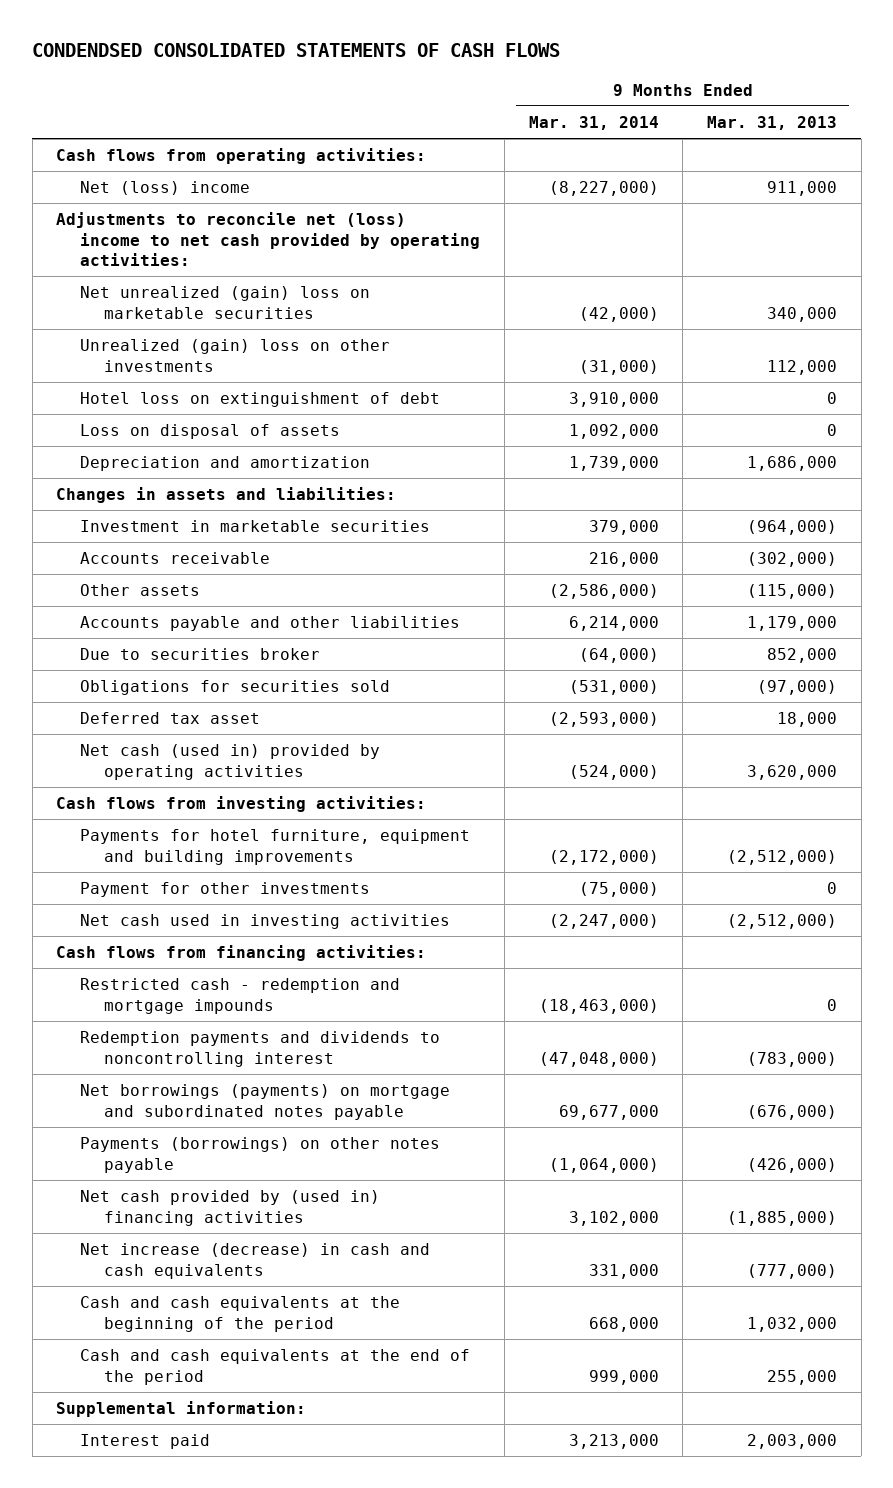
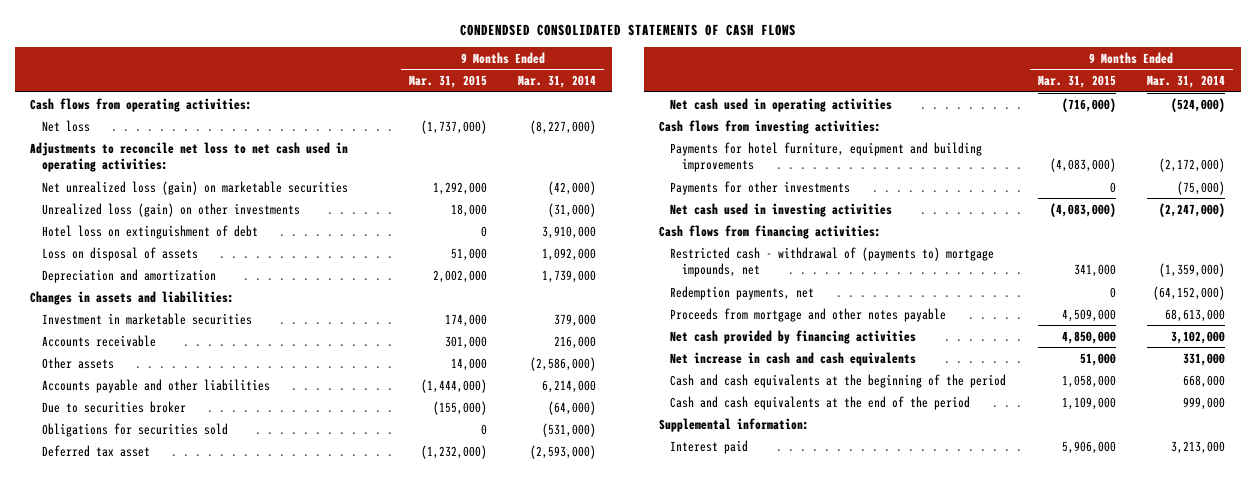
- | 9 Months Ended Mar. 31, 2014 | 9 Months Ended Mar. 31, 2013
+ | 9 Months Ended Mar. 31, 2015 | 9 Months Ended Mar. 31, 2014
- Net (loss) income | (8,227,000) | 911,000
- Adjustments to reconcile net (loss) income to net cash provided by operating activities:
- Net unrealized (gain) loss on marketable securities | (42,000) | 340,000
- Unrealized (gain) loss on other investments | (31,000) | 112,000
+ Net loss | (1,737,000) | (8,227,000)
+ Adjustments to reconcile net loss to net cash used in operating activities:
+ Net unrealized loss (gain) on marketable securities | 1,292,000 | (42,000)
+ Unrealized loss (gain) on other investments | 18,000 | (31,000)
- Net cash (used in) provided by operating activities | (524,000) | 3,620,000
+ Net cash used in operating activities | (716,000) | (524,000)
- Payment for other investments | (75,000) | 0
+ Payments for other investments | 0 | (75,000)
- Restricted cash - redemption and mortgage impounds | (18,463,000) | 0
- Redemption payments and dividends to noncontrolling interest | (47,048,000) | (783,000)
- Net borrowings (payments) on mortgage and subordinated notes payable | 69,677,000 | (676,000)
- Payments (borrowings) on other notes payable | (1,064,000) | (426,000)
- Net cash provided by (used in) financing activities | 3,102,000 | (1,885,000)
- Net increase (decrease) in cash and cash equivalents | 331,000 | (777,000)
+ Restricted cash - withdrawal of (payments to) mortgage impounds, net | 341,000 | (1,359,000)
+ Redemption payments, net | 0 | (64,152,000)
+ Proceeds from mortgage and other notes payable | 4,509,000 | 68,613,000
+ Net cash provided by financing activities | 4,850,000 | 3,102,000
+ Net increase in cash and cash equivalents | 51,000 | 331,000

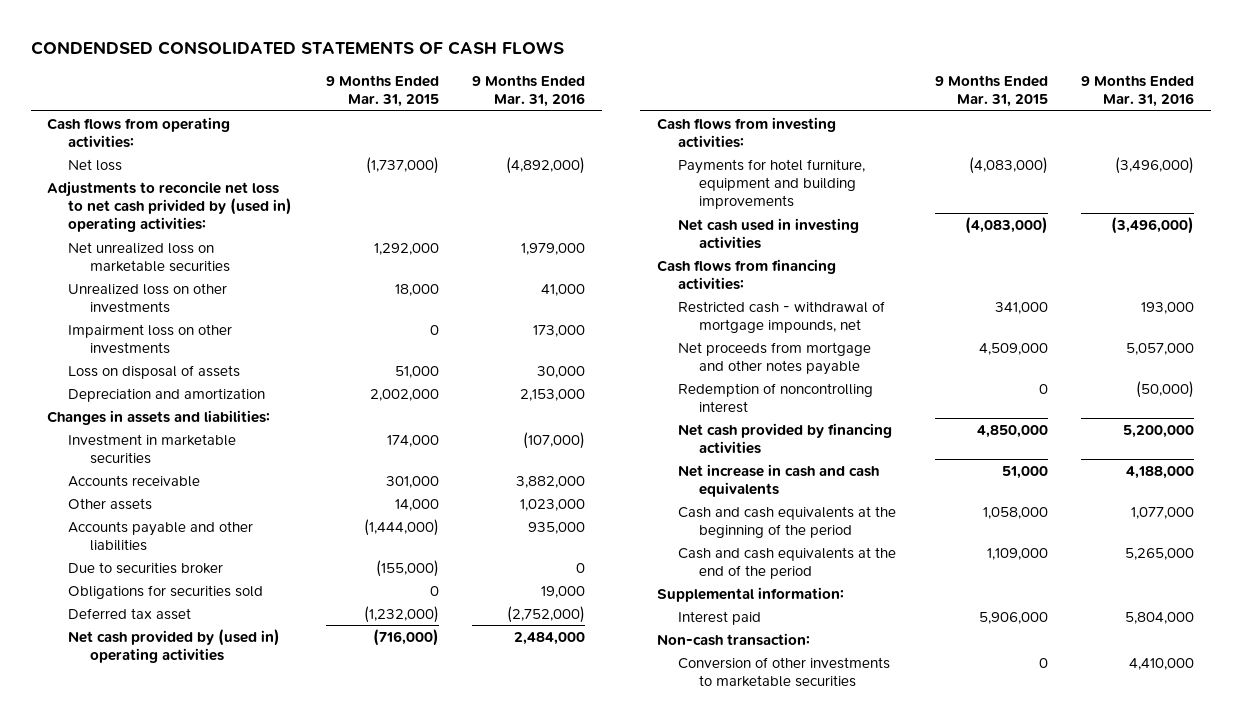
- | 9 Months Ended Mar. 31, 2015 | 9 Months Ended Mar. 31, 2014
+ | 9 Months Ended Mar. 31, 2015 | 9 Months Ended Mar. 31, 2016
- Adjustments to reconcile net loss to net cash used in operating activities:
- Net unrealized loss (gain) on marketable securities | 1,292,000 | (42,000)
- Unrealized loss (gain) on other investments | 18,000 | (31,000)
- Hotel loss on extinguishment of debt | 0 | 3,910,000
+ Adjustments to reconcile net loss to net cash privided by (used in) operating activities:
+ Net unrealized loss on marketable securities | 1,292,000 | 1,979,000
+ Unrealized loss on other investments | 18,000 | 41,000
+ Impairment loss on other investments | 0 | 173,000
- Net cash used in operating activities | (716,000) | (524,000)
+ Net cash provided by (used in) operating activities | (716,000) | 2,484,000
- Payments for other investments | 0 | (75,000)
- Restricted cash - withdrawal of (payments to) mortgage impounds, net | 341,000 | (1,359,000)
- Redemption payments, net | 0 | (64,152,000)
- Proceeds from mortgage and other notes payable | 4,509,000 | 68,613,000
+ Restricted cash - withdrawal of mortgage impounds, net | 341,000 | 193,000
+ Net proceeds from mortgage and other notes payable | 4,509,000 | 5,057,000
+ Redemption of noncontrolling interest | 0 | (50,000)
+ Non-cash transaction:
+ Conversion of other investments to marketable securities | 0 | 4,410,000

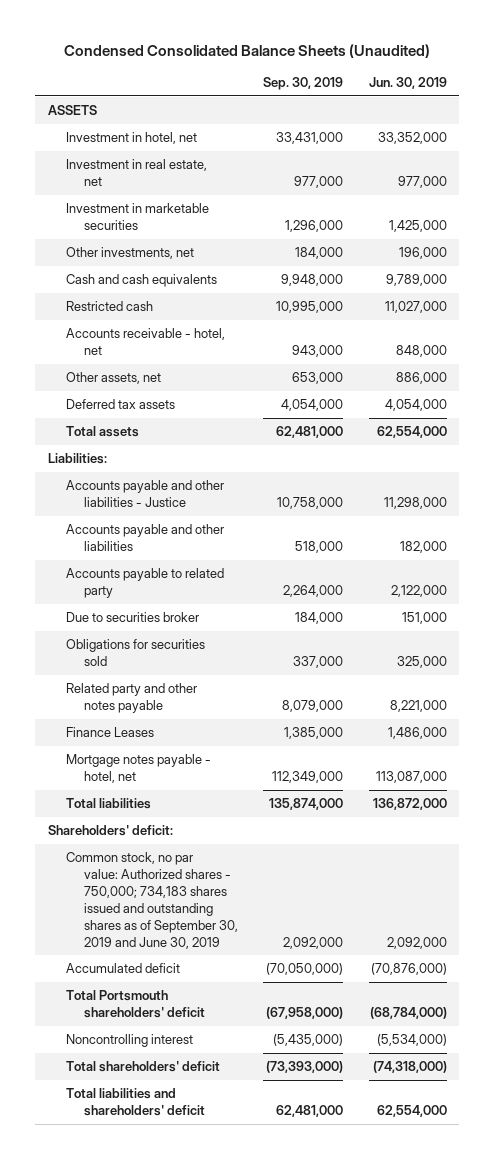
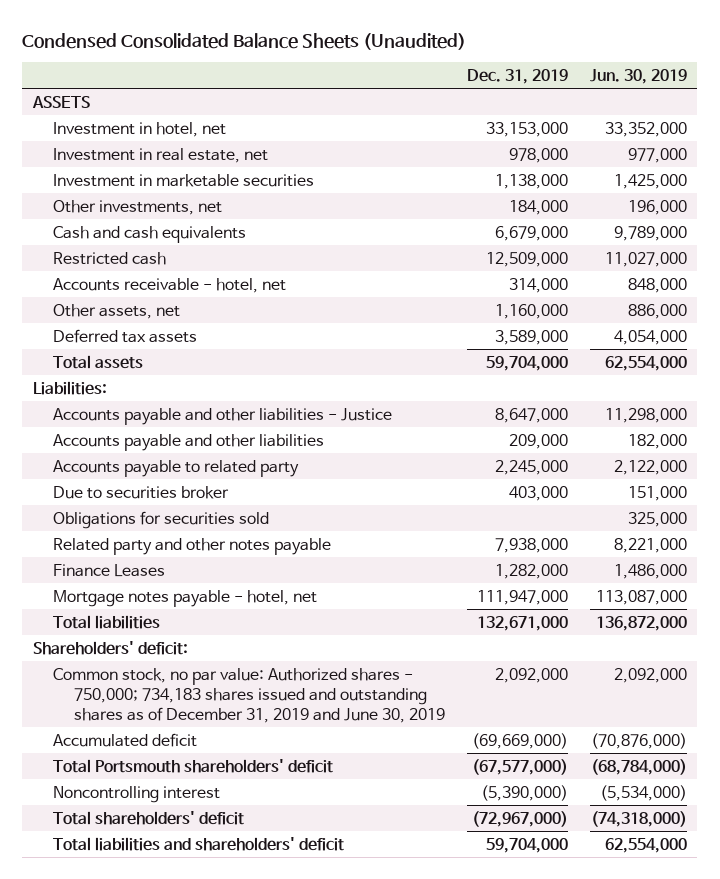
- | Sep. 30, 2019 | Jun. 30, 2019
+ | Dec. 31, 2019 | Jun. 30, 2019
- Common stock, no par value: Authorized shares - 750,000; 734,183 shares issued and outstanding shares as of September 30, 2019 and June 30, 2019 | 2,092,000 | 2,092,000
+ Common stock, no par value: Authorized shares - 750,000; 734,183 shares issued and outstanding shares as of December 31, 2019 and June 30, 2019 | 2,092,000 | 2,092,000

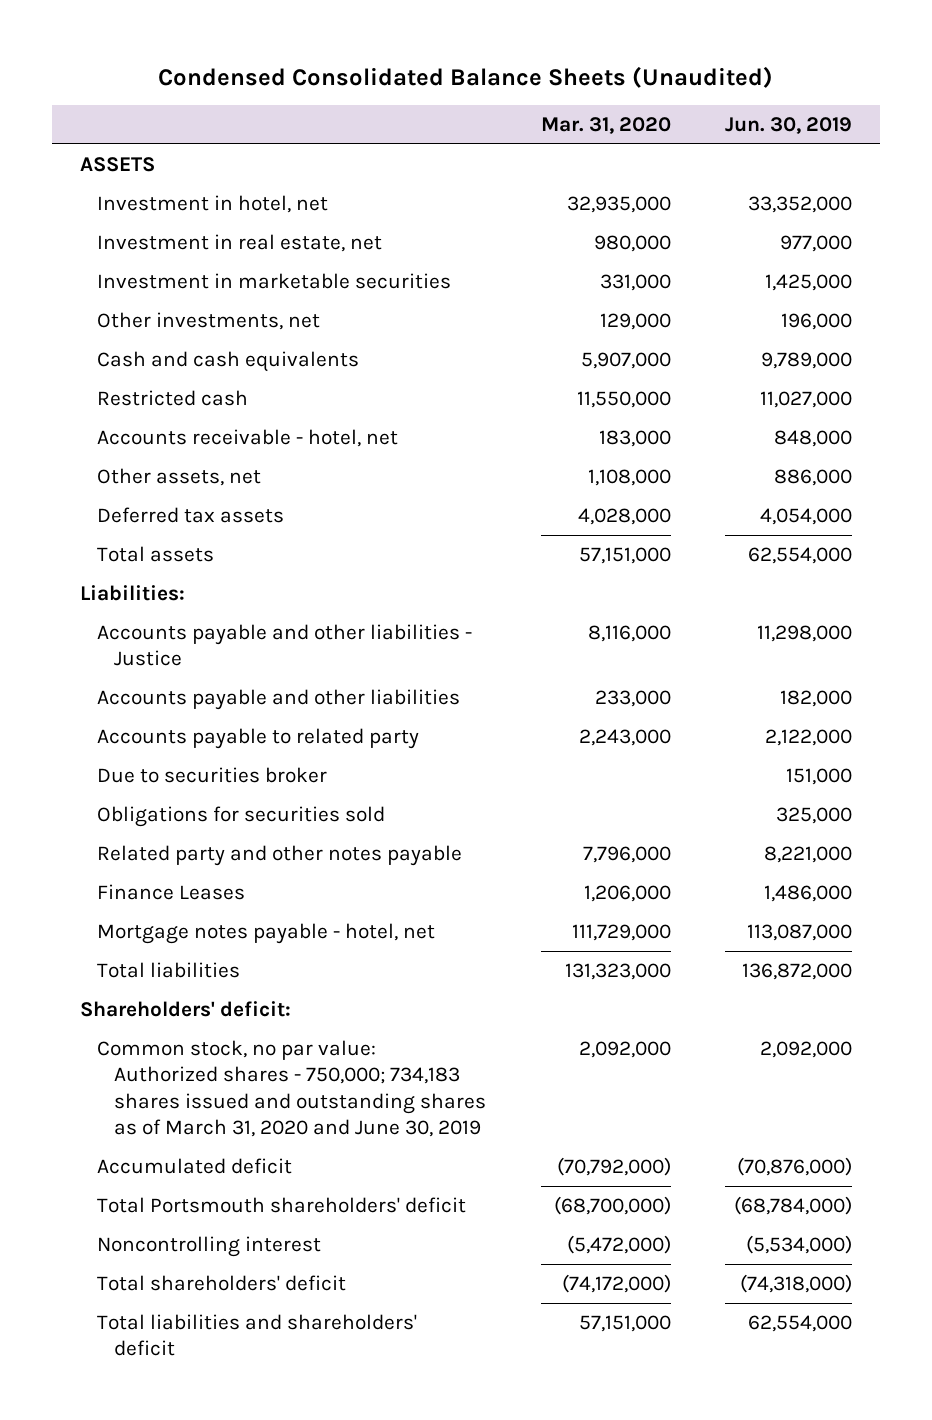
- | Dec. 31, 2019 | Jun. 30, 2019
+ | Mar. 31, 2020 | Jun. 30, 2019
- Common stock, no par value: Authorized shares - 750,000; 734,183 shares issued and outstanding shares as of December 31, 2019 and June 30, 2019 | 2,092,000 | 2,092,000
+ Common stock, no par value: Authorized shares - 750,000; 734,183 shares issued and outstanding shares as of March 31, 2020 and June 30, 2019 | 2,092,000 | 2,092,000

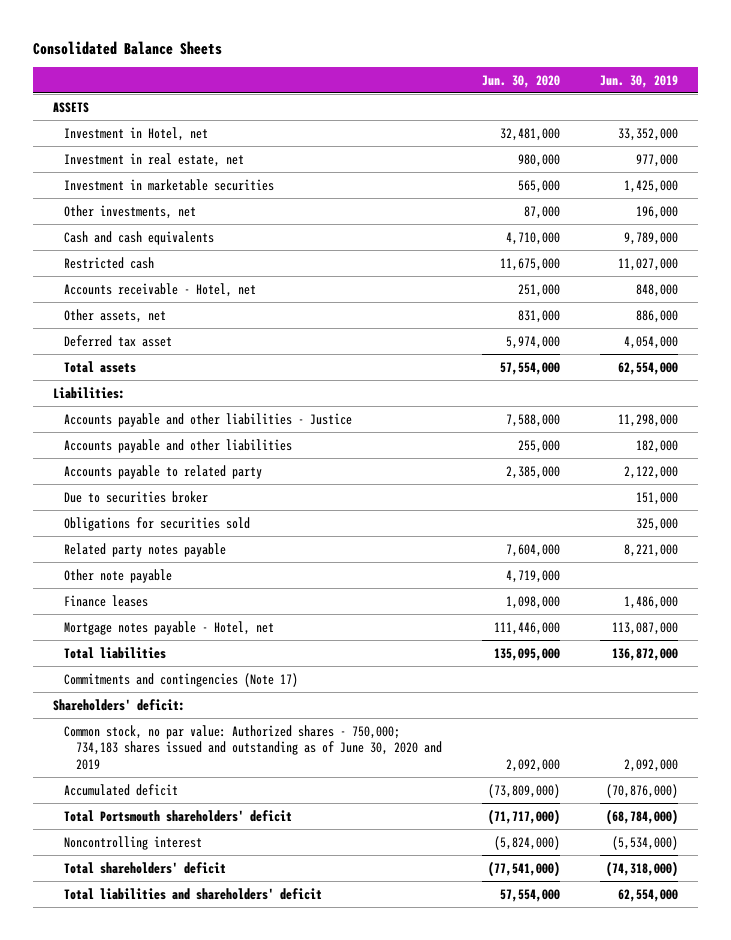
- Condensed Consolidated Balance Sheets (Unaudited)
+ Consolidated Balance Sheets
- | Mar. 31, 2020 | Jun. 30, 2019
+ | Jun. 30, 2020 | Jun. 30, 2019
- Investment in hotel, net | 32,935,000 | 33,352,000
+ Investment in Hotel, net | 32,481,000 | 33,352,000
- Accounts receivable - hotel, net | 183,000 | 848,000
+ Accounts receivable - Hotel, net | 251,000 | 848,000
- Deferred tax assets | 4,028,000 | 4,054,000
+ Deferred tax asset | 5,974,000 | 4,054,000
- Related party and other notes payable | 7,796,000 | 8,221,000
- Finance Leases | 1,206,000 | 1,486,000
- Mortgage notes payable - hotel, net | 111,729,000 | 113,087,000
+ Related party notes payable | 7,604,000 | 8,221,000
+ Other note payable | 4,719,000 |
+ Finance leases | 1,098,000 | 1,486,000
+ Mortgage notes payable - Hotel, net | 111,446,000 | 113,087,000
+ Commitments and contingencies (Note 17)
- Common stock, no par value: Authorized shares - 750,000; 734,183 shares issued and outstanding shares as of March 31, 2020 and June 30, 2019 | 2,092,000 | 2,092,000
+ Common stock, no par value: Authorized shares - 750,000; 734,183 shares issued and outstanding as of June 30, 2020 and 2019 | 2,092,000 | 2,092,000

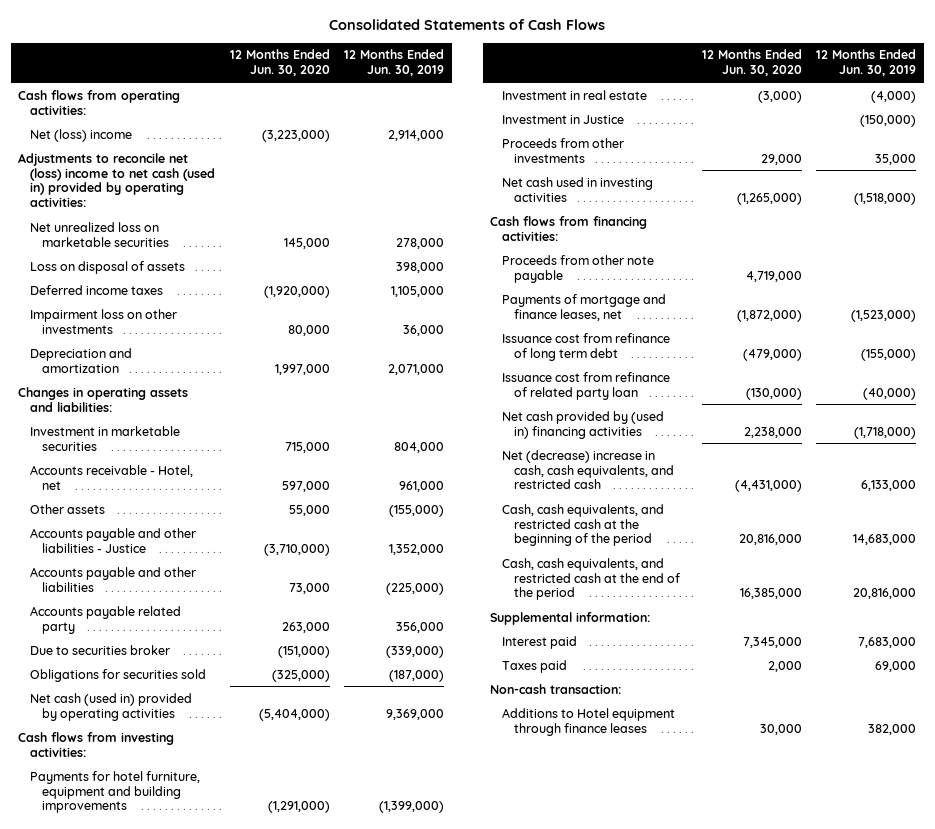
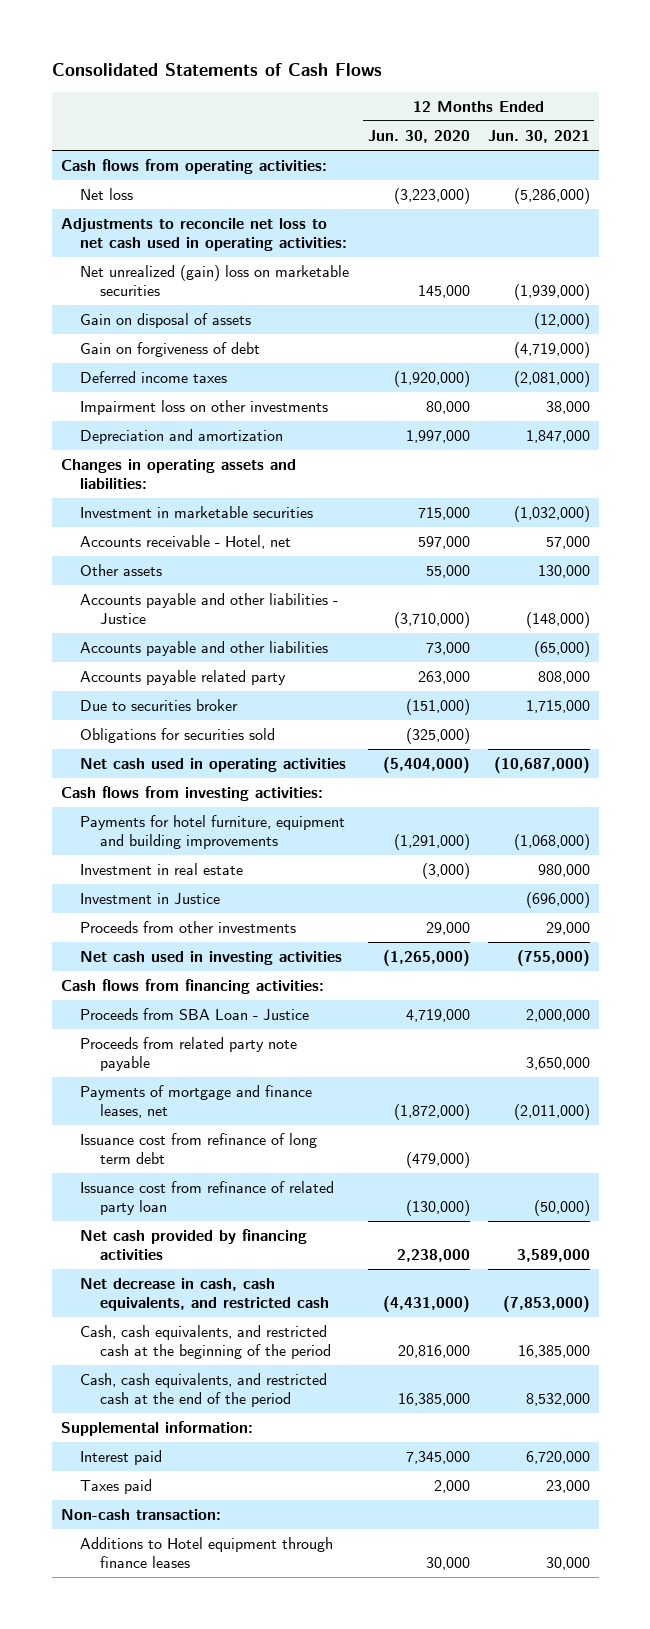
- | 12 Months Ended Jun. 30, 2020 | 12 Months Ended Jun. 30, 2019
+ | 12 Months Ended Jun. 30, 2020 | 12 Months Ended Jun. 30, 2021
- Net (loss) income | (3,223,000) | 2,914,000
- Adjustments to reconcile net (loss) income to net cash (used in) provided by operating activities:
- Net unrealized loss on marketable securities | 145,000 | 278,000
- Loss on disposal of assets | | 398,000
+ Net loss | (3,223,000) | (5,286,000)
+ Adjustments to reconcile net loss to net cash used in operating activities:
+ Net unrealized (gain) loss on marketable securities | 145,000 | (1,939,000)
+ Gain on disposal of assets | | (12,000)
+ Gain on forgiveness of debt | | (4,719,000)
- Net cash (used in) provided by operating activities | (5,404,000) | 9,369,000
+ Net cash used in operating activities | (5,404,000) | (10,687,000)
- Proceeds from other note payable | 4,719,000 |
+ Proceeds from SBA Loan - Justice | 4,719,000 | 2,000,000
+ Proceeds from related party note payable | | 3,650,000
- Net cash provided by (used in) financing activities | 2,238,000 | (1,718,000)
- Net (decrease) increase in cash, cash equivalents, and restricted cash | (4,431,000) | 6,133,000
+ Net cash provided by financing activities | 2,238,000 | 3,589,000
+ Net decrease in cash, cash equivalents, and restricted cash | (4,431,000) | (7,853,000)

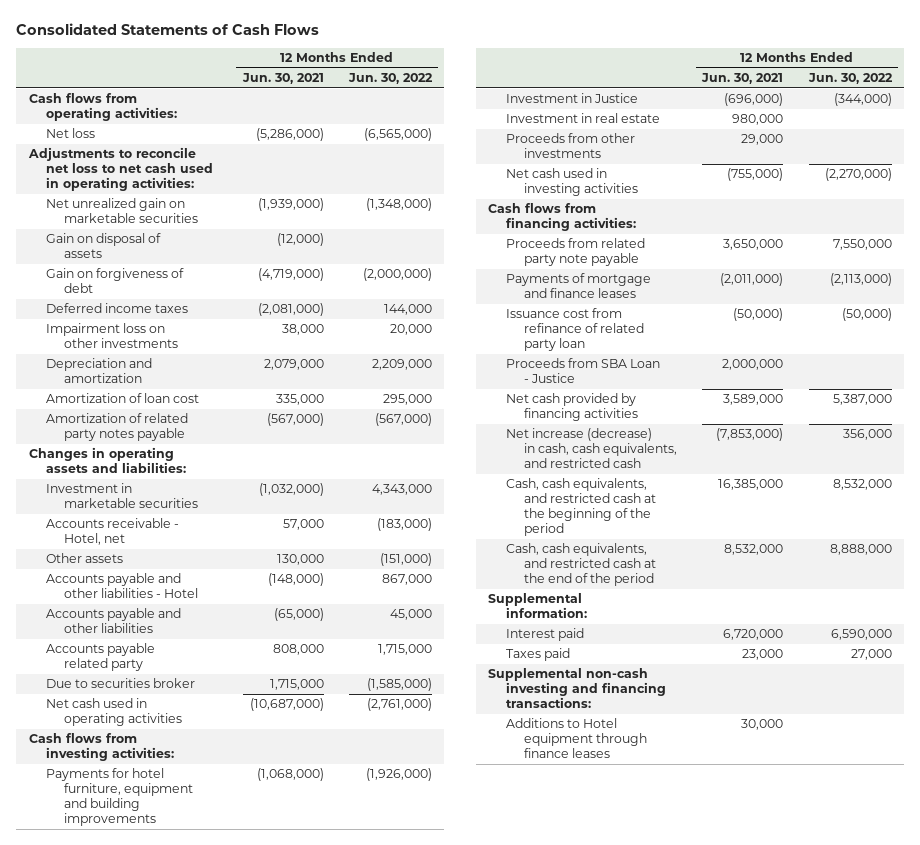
- | 12 Months Ended Jun. 30, 2020 | 12 Months Ended Jun. 30, 2021
+ | 12 Months Ended Jun. 30, 2021 | 12 Months Ended Jun. 30, 2022
- Net unrealized (gain) loss on marketable securities | 145,000 | (1,939,000)
+ Net unrealized gain on marketable securities | (1,939,000) | (1,348,000)
- Depreciation and amortization | 1,997,000 | 1,847,000
+ Depreciation and amortization | 2,079,000 | 2,209,000
+ Amortization of loan cost | 335,000 | 295,000
+ Amortization of related party notes payable | (567,000) | (567,000)
- Accounts payable and other liabilities - Justice | (3,710,000) | (148,000)
+ Accounts payable and other liabilities - Hotel | (148,000) | 867,000
- Obligations for securities sold | (325,000) |
moved down: Investment in real estate | 980,000 |
- Payments of mortgage and finance leases, net | (1,872,000) | (2,011,000)
- Issuance cost from refinance of long term debt | (479,000) |
+ Payments of mortgage and finance leases | (2,011,000) | (2,113,000)
moved down: Proceeds from SBA Loan - Justice | 2,000,000 |
- Net decrease in cash, cash equivalents, and restricted cash | (4,431,000) | (7,853,000)
+ Net increase (decrease) in cash, cash equivalents, and restricted cash | (7,853,000) | 356,000
- Non-cash transaction:
+ Supplemental non-cash investing and financing transactions:

